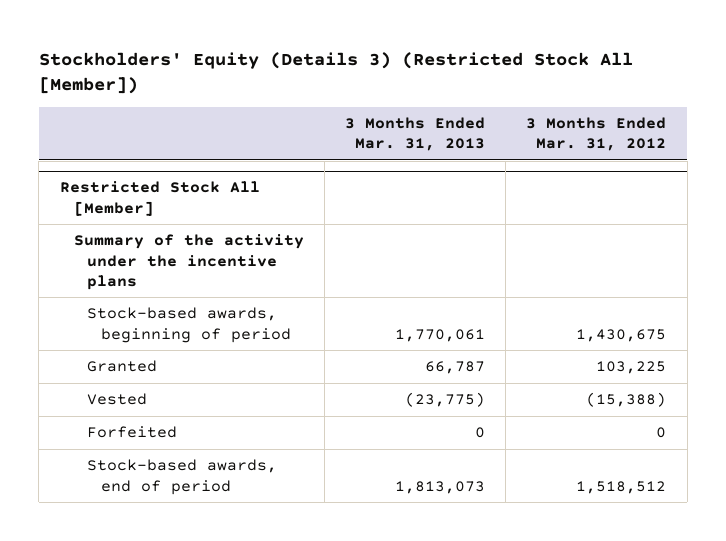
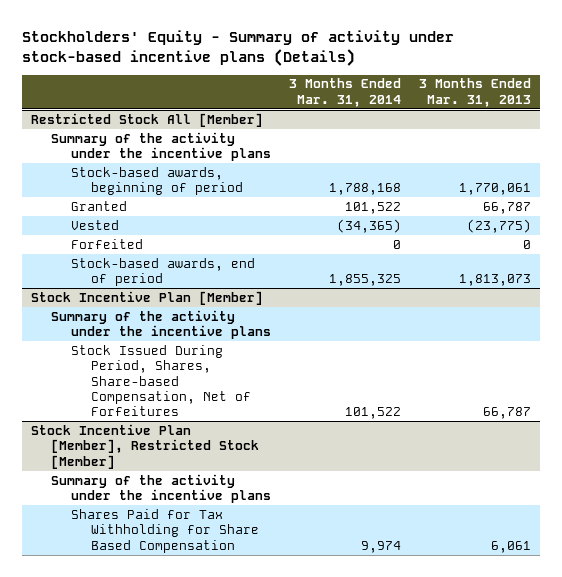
- Stockholders' Equity (Details 3) (Restricted Stock All [Member])
+ Stockholders' Equity - Summary of activity under stock-based incentive plans (Details)
- | 3 Months Ended Mar. 31, 2013 | 3 Months Ended Mar. 31, 2012
+ | 3 Months Ended Mar. 31, 2014 | 3 Months Ended Mar. 31, 2013
+ Stock Incentive Plan [Member]
+ Summary of the activity under the incentive plans
+ Stock Issued During Period, Shares, Share-based Compensation, Net of Forfeitures | 101,522 | 66,787
+ Stock Incentive Plan [Member], Restricted Stock [Member]
+ Summary of the activity under the incentive plans
+ Shares Paid for Tax Withholding for Share Based Compensation | 9,974 | 6,061

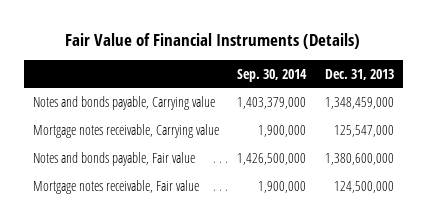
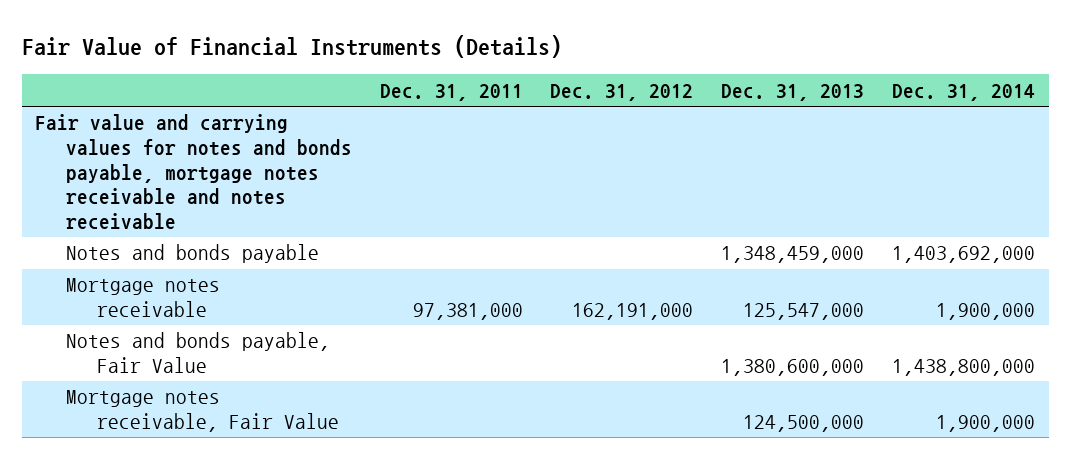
- | Sep. 30, 2014 | Dec. 31, 2013
+ | Dec. 31, 2011 | Dec. 31, 2012 | Dec. 31, 2013 | Dec. 31, 2014
- Notes and bonds payable, Carrying value | 1,403,379,000 | 1,348,459,000
- Mortgage notes receivable, Carrying value | 1,900,000 | 125,547,000
- Notes and bonds payable, Fair value | 1,426,500,000 | 1,380,600,000
- Mortgage notes receivable, Fair value | 1,900,000 | 124,500,000
+ Fair value and carrying values for notes and bonds payable, mortgage notes receivable and notes receivable
+ Notes and bonds payable | | | 1,348,459,000 | 1,403,692,000
+ Mortgage notes receivable | 97,381,000 | 162,191,000 | 125,547,000 | 1,900,000
+ Notes and bonds payable, Fair Value | | | 1,380,600,000 | 1,438,800,000
+ Mortgage notes receivable, Fair Value | | | 124,500,000 | 1,900,000

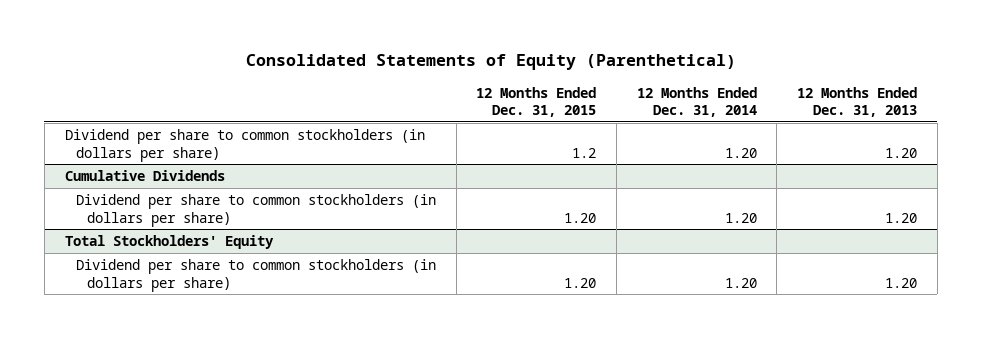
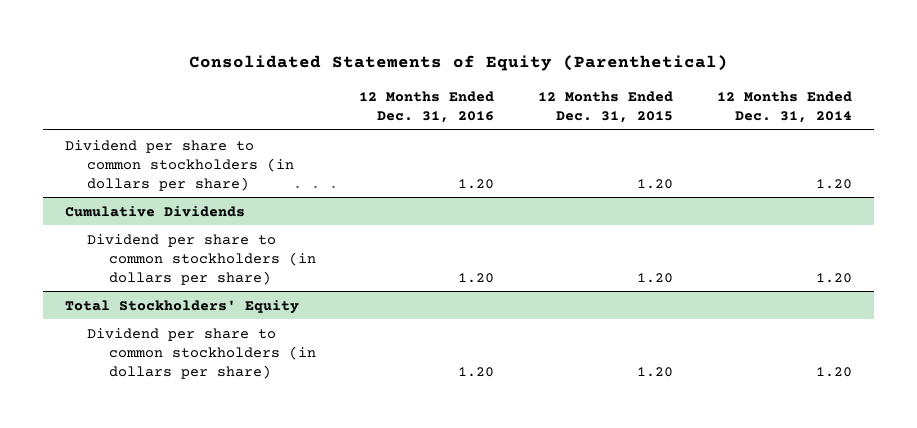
- | 12 Months Ended Dec. 31, 2015 | 12 Months Ended Dec. 31, 2014 | 12 Months Ended Dec. 31, 2013
+ | 12 Months Ended Dec. 31, 2016 | 12 Months Ended Dec. 31, 2015 | 12 Months Ended Dec. 31, 2014
- Dividend per share to common stockholders (in dollars per share) | 1.2 | 1.20 | 1.20
+ Dividend per share to common stockholders (in dollars per share) | 1.20 | 1.20 | 1.20

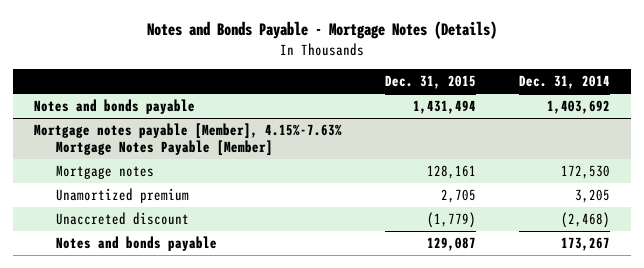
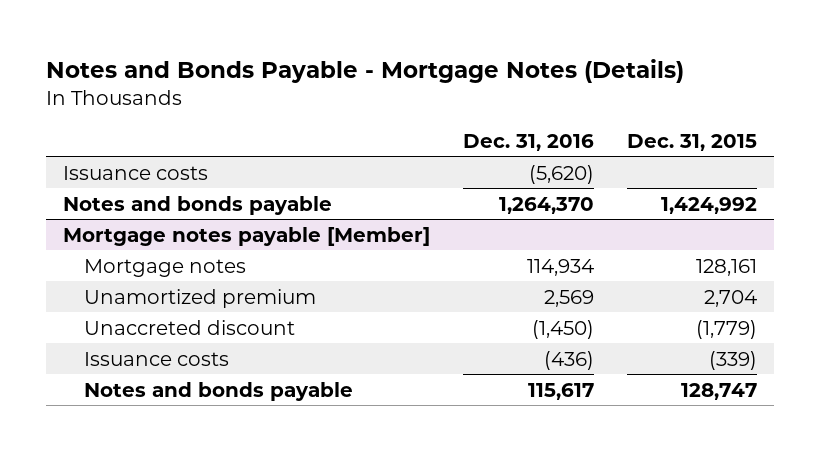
- | Dec. 31, 2015 | Dec. 31, 2014
+ | Dec. 31, 2016 | Dec. 31, 2015
- Notes and bonds payable | 1,431,494 | 1,403,692
- Mortgage notes payable [Member], 4.15%-7.63% Mortgage Notes Payable [Member]
+ Issuance costs | (5,620) |
+ Notes and bonds payable | 1,264,370 | 1,424,992
+ Mortgage notes payable [Member]
- Unamortized premium | 2,705 | 3,205
+ Unamortized premium | 2,569 | 2,704
- Notes and bonds payable | 129,087 | 173,267
+ Issuance costs | (436) | (339)
+ Notes and bonds payable | 115,617 | 128,747

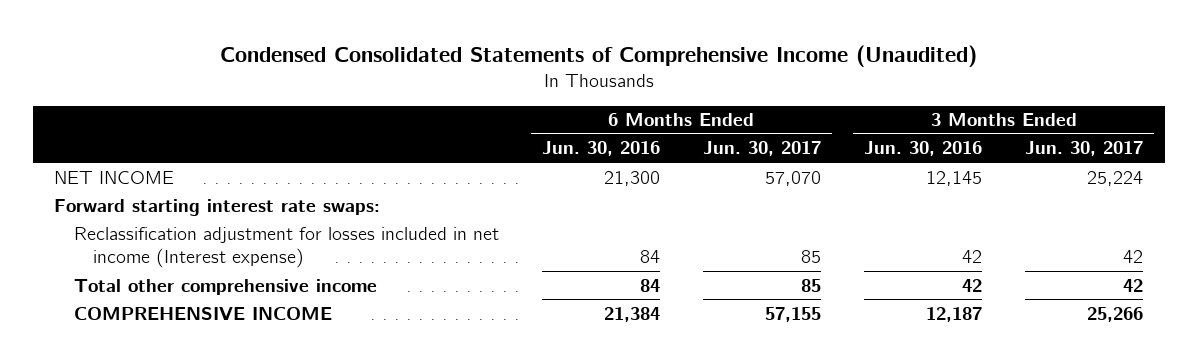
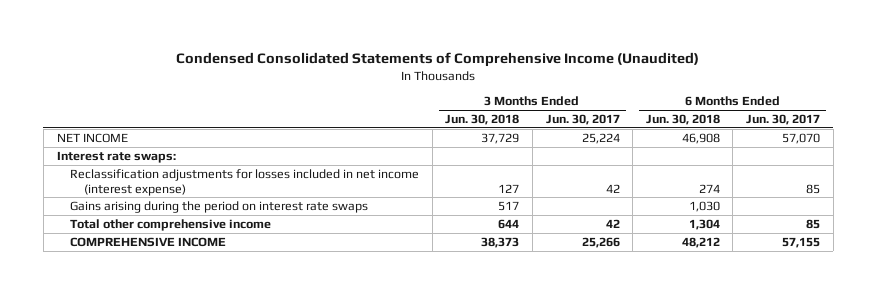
- | 6 Months Ended Jun. 30, 2016 | 6 Months Ended Jun. 30, 2017 | 3 Months Ended Jun. 30, 2016 | 3 Months Ended Jun. 30, 2017
+ | 3 Months Ended Jun. 30, 2018 | 3 Months Ended Jun. 30, 2017 | 6 Months Ended Jun. 30, 2018 | 6 Months Ended Jun. 30, 2017
- Forward starting interest rate swaps:
- Reclassification adjustment for losses included in net income (Interest expense) | 84 | 85 | 42 | 42
+ Interest rate swaps:
+ Reclassification adjustments for losses included in net income (interest expense) | 127 | 42 | 274 | 85
+ Gains arising during the period on interest rate swaps | 517 | | 1,030 |

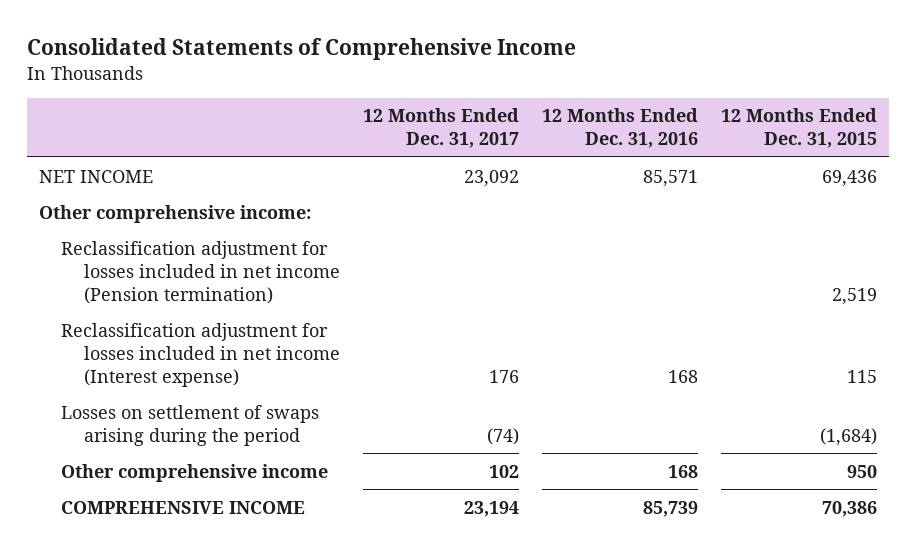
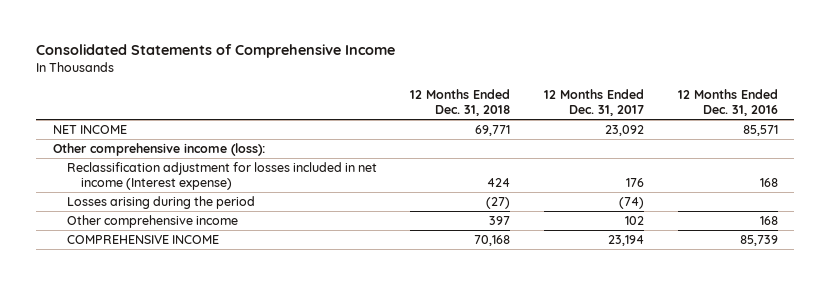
- | 12 Months Ended Dec. 31, 2017 | 12 Months Ended Dec. 31, 2016 | 12 Months Ended Dec. 31, 2015
+ | 12 Months Ended Dec. 31, 2018 | 12 Months Ended Dec. 31, 2017 | 12 Months Ended Dec. 31, 2016
- Other comprehensive income:
- Reclassification adjustment for losses included in net income (Pension termination) | | | 2,519
+ Other comprehensive income (loss):
- Losses on settlement of swaps arising during the period | (74) | | (1,684)
+ Losses arising during the period | (27) | (74) |

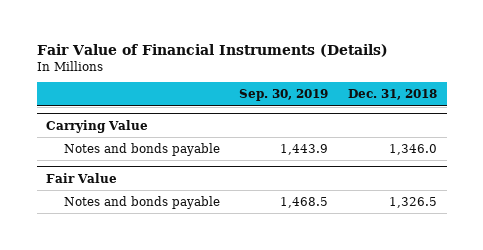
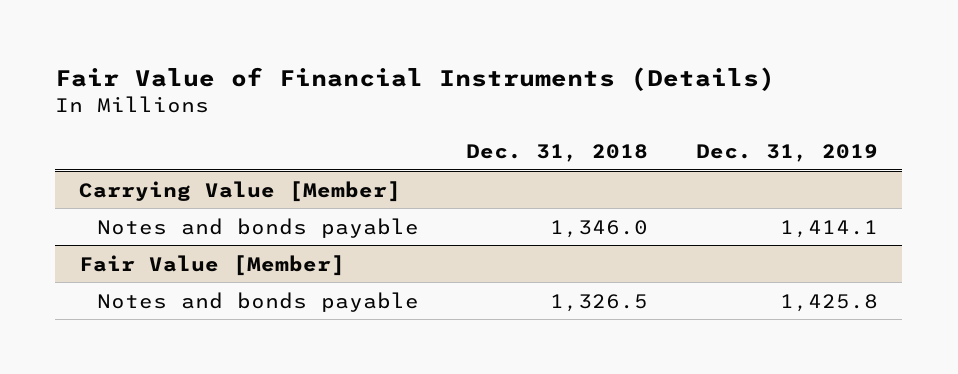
- | Sep. 30, 2019 | Dec. 31, 2018
+ | Dec. 31, 2018 | Dec. 31, 2019
- Carrying Value
+ Carrying Value [Member]
- Fair Value
+ Fair Value [Member]

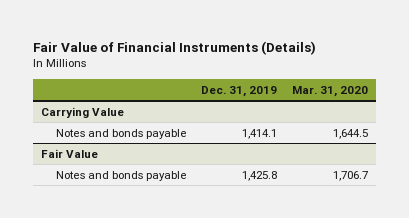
- | Dec. 31, 2018 | Dec. 31, 2019
+ | Dec. 31, 2019 | Mar. 31, 2020
- Carrying Value [Member]
+ Carrying Value
- Fair Value [Member]
+ Fair Value

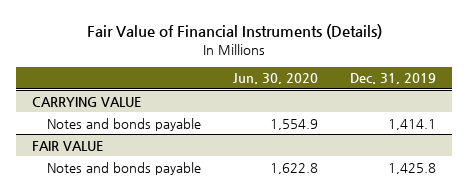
- | Dec. 31, 2019 | Mar. 31, 2020
+ | Jun. 30, 2020 | Dec. 31, 2019
- Carrying Value
+ CARRYING VALUE
- Fair Value
+ FAIR VALUE

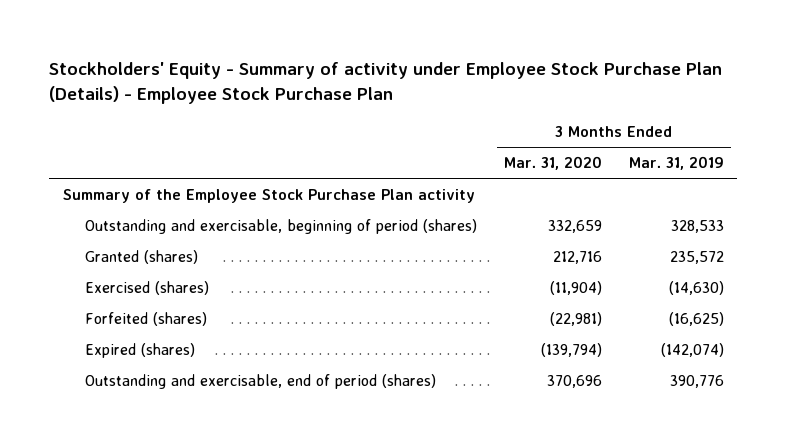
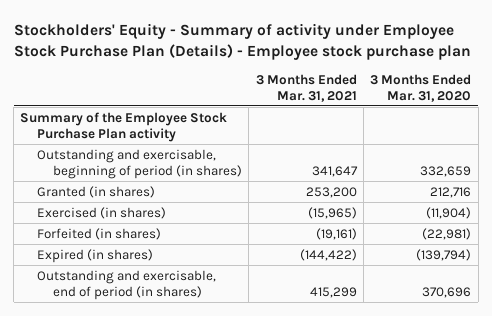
- Stockholders' Equity - Summary of activity under Employee Stock Purchase Plan (Details) - Employee Stock Purchase Plan
+ Stockholders' Equity - Summary of activity under Employee Stock Purchase Plan (Details) - Employee stock purchase plan
- | 3 Months Ended Mar. 31, 2020 | 3 Months Ended Mar. 31, 2019
+ | 3 Months Ended Mar. 31, 2021 | 3 Months Ended Mar. 31, 2020
- Outstanding and exercisable, beginning of period (shares) | 332,659 | 328,533
- Granted (shares) | 212,716 | 235,572
- Exercised (shares) | (11,904) | (14,630)
- Forfeited (shares) | (22,981) | (16,625)
- Expired (shares) | (139,794) | (142,074)
- Outstanding and exercisable, end of period (shares) | 370,696 | 390,776
+ Outstanding and exercisable, beginning of period (in shares) | 341,647 | 332,659
+ Granted (in shares) | 253,200 | 212,716
+ Exercised (in shares) | (15,965) | (11,904)
+ Forfeited (in shares) | (19,161) | (22,981)
+ Expired (in shares) | (144,422) | (139,794)
+ Outstanding and exercisable, end of period (in shares) | 415,299 | 370,696

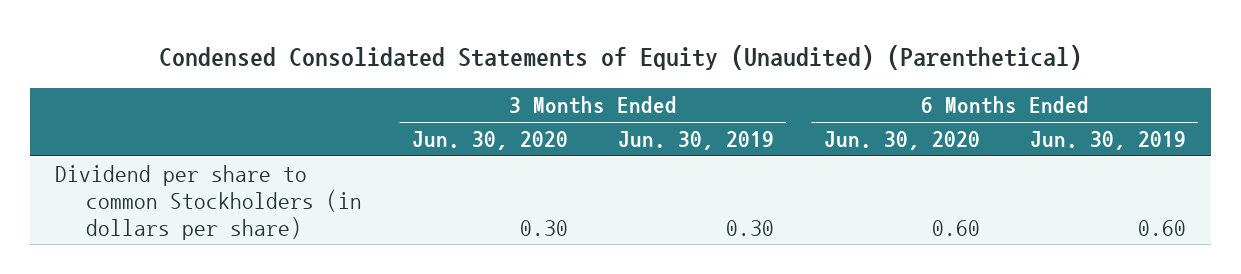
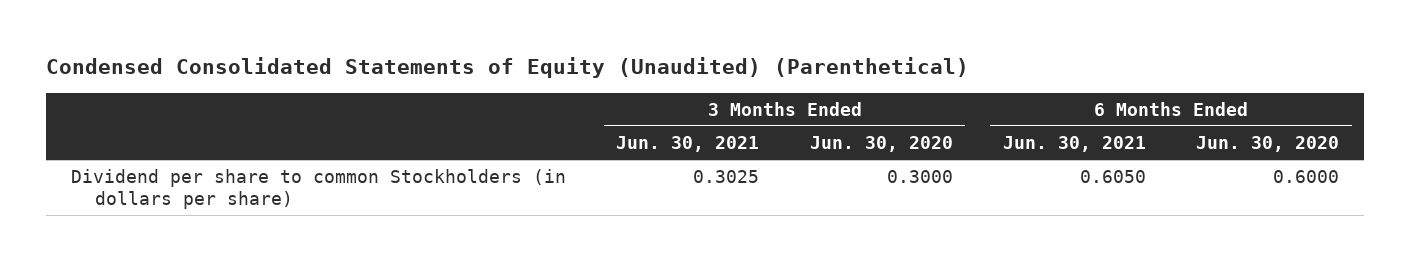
- | 3 Months Ended Jun. 30, 2020 | 3 Months Ended Jun. 30, 2019 | 6 Months Ended Jun. 30, 2020 | 6 Months Ended Jun. 30, 2019
+ | 3 Months Ended Jun. 30, 2021 | 3 Months Ended Jun. 30, 2020 | 6 Months Ended Jun. 30, 2021 | 6 Months Ended Jun. 30, 2020
- Dividend per share to common Stockholders (in dollars per share) | 0.30 | 0.30 | 0.60 | 0.60
+ Dividend per share to common Stockholders (in dollars per share) | 0.3025 | 0.3000 | 0.6050 | 0.6000

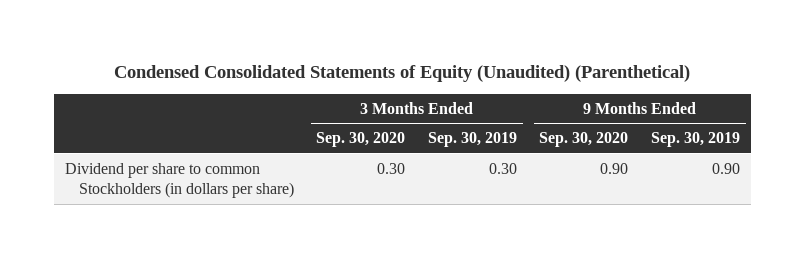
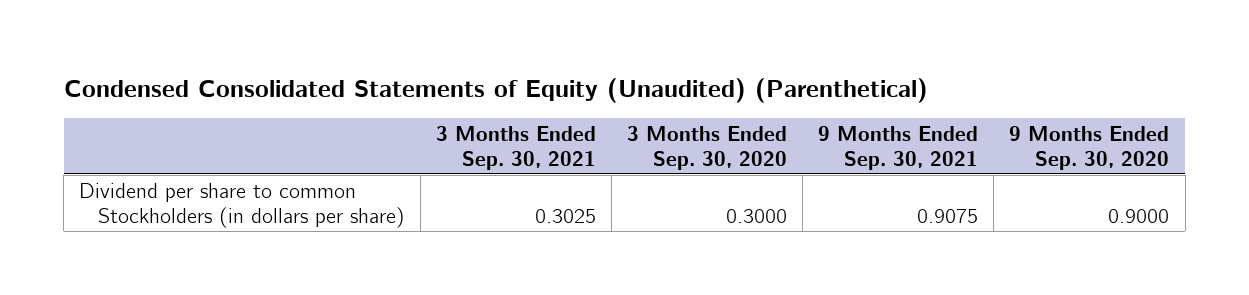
- | 3 Months Ended Sep. 30, 2020 | 3 Months Ended Sep. 30, 2019 | 9 Months Ended Sep. 30, 2020 | 9 Months Ended Sep. 30, 2019
+ | 3 Months Ended Sep. 30, 2021 | 3 Months Ended Sep. 30, 2020 | 9 Months Ended Sep. 30, 2021 | 9 Months Ended Sep. 30, 2020
- Dividend per share to common Stockholders (in dollars per share) | 0.30 | 0.30 | 0.90 | 0.90
+ Dividend per share to common Stockholders (in dollars per share) | 0.3025 | 0.3000 | 0.9075 | 0.9000

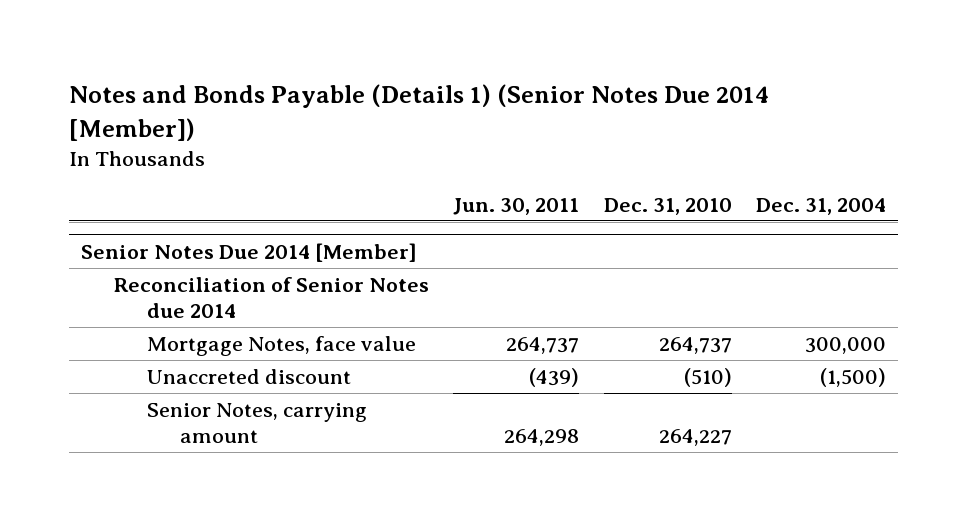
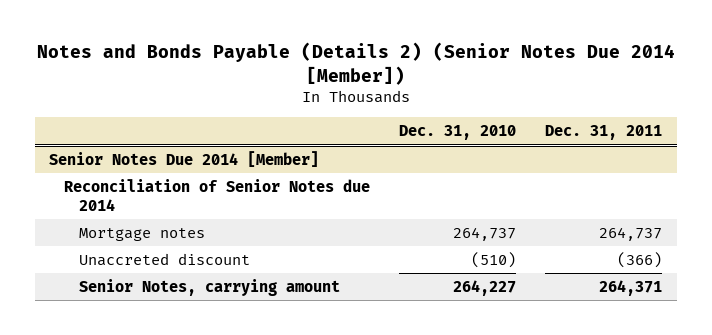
- Notes and Bonds Payable (Details 1) (Senior Notes Due 2014 [Member])
+ Notes and Bonds Payable (Details 2) (Senior Notes Due 2014 [Member])
- | Jun. 30, 2011 | Dec. 31, 2010 | Dec. 31, 2004
+ | Dec. 31, 2010 | Dec. 31, 2011
@ Senior Notes Due 2014 [Member]
- Mortgage Notes, face value | 264,737 | 264,737 | 300,000
+ Mortgage notes | 264,737 | 264,737

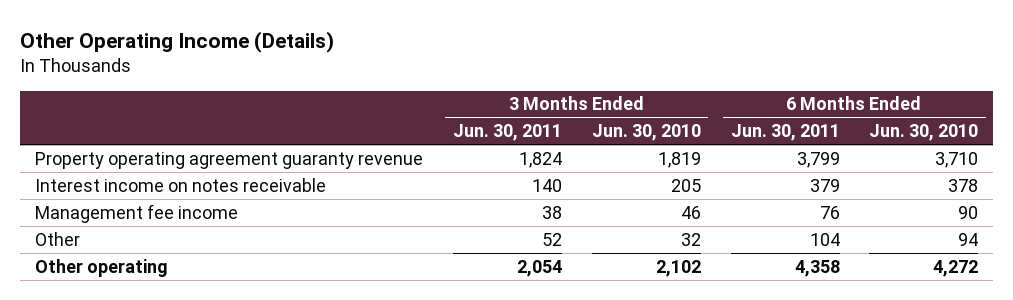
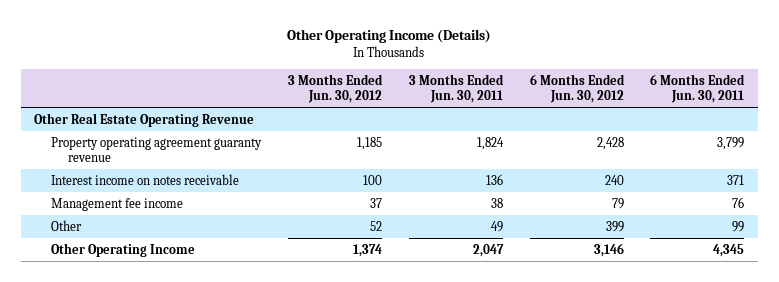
- | 3 Months Ended Jun. 30, 2011 | 3 Months Ended Jun. 30, 2010 | 6 Months Ended Jun. 30, 2011 | 6 Months Ended Jun. 30, 2010
+ | 3 Months Ended Jun. 30, 2012 | 3 Months Ended Jun. 30, 2011 | 6 Months Ended Jun. 30, 2012 | 6 Months Ended Jun. 30, 2011
+ Other Real Estate Operating Revenue
- Interest income on notes receivable | 140 | 205 | 379 | 378
+ Interest income on notes receivable | 100 | 136 | 240 | 371
- Other | 52 | 32 | 104 | 94
- Other operating | 2,054 | 2,102 | 4,358 | 4,272
+ Other | 52 | 49 | 399 | 99
+ Other Operating Income | 1,374 | 2,047 | 3,146 | 4,345

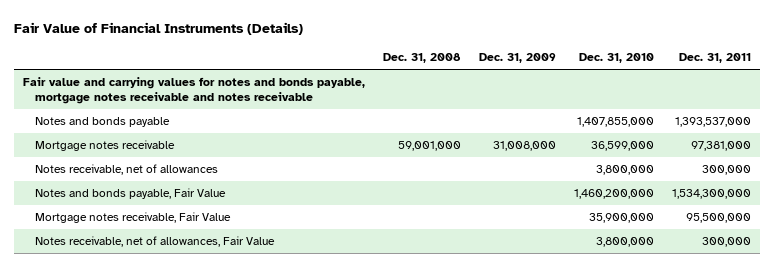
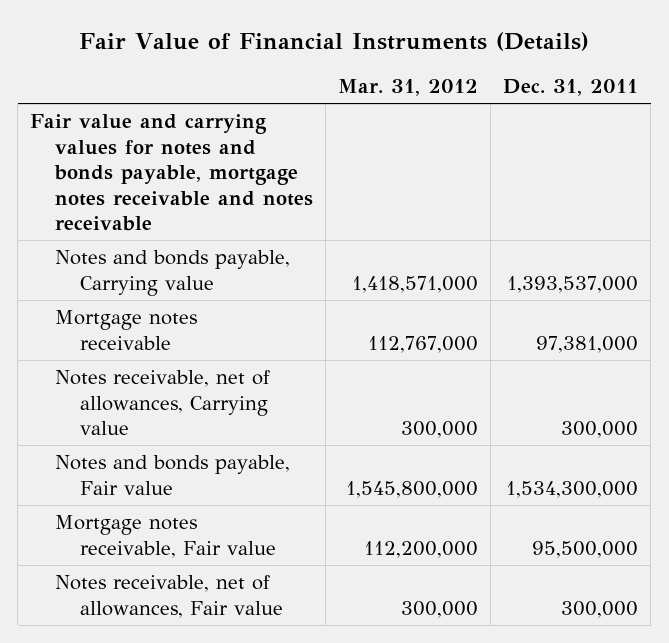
- | Dec. 31, 2008 | Dec. 31, 2009 | Dec. 31, 2010 | Dec. 31, 2011
+ | Mar. 31, 2012 | Dec. 31, 2011
- Notes and bonds payable | | | 1,407,855,000 | 1,393,537,000
+ Notes and bonds payable, Carrying value | 1,418,571,000 | 1,393,537,000
- Notes receivable, net of allowances | | | 3,800,000 | 300,000
- Notes and bonds payable, Fair Value | | | 1,460,200,000 | 1,534,300,000
- Mortgage notes receivable, Fair Value | | | 35,900,000 | 95,500,000
- Notes receivable, net of allowances, Fair Value | | | 3,800,000 | 300,000
+ Notes receivable, net of allowances, Carrying value | 300,000 | 300,000
+ Notes and bonds payable, Fair value | 1,545,800,000 | 1,534,300,000
+ Mortgage notes receivable, Fair value | 112,200,000 | 95,500,000
+ Notes receivable, net of allowances, Fair value | 300,000 | 300,000

